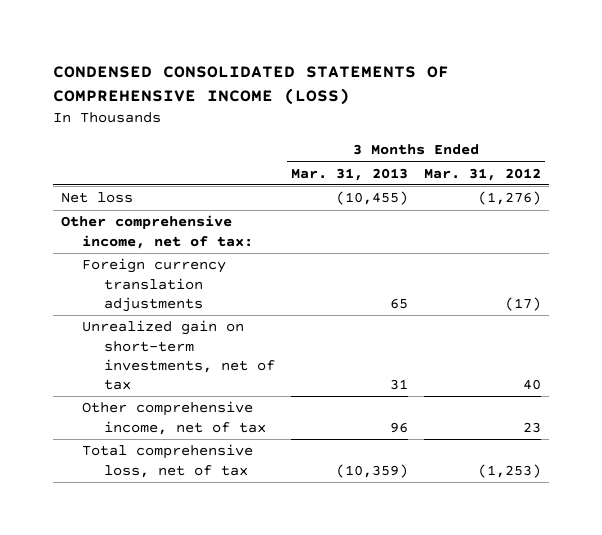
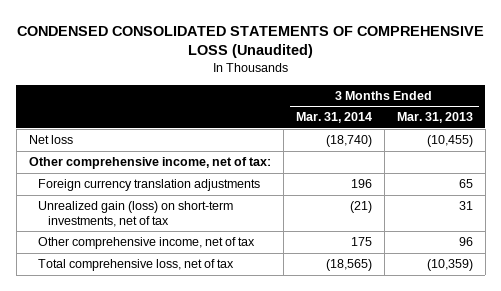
- CONDENSED CONSOLIDATED STATEMENTS OF COMPREHENSIVE INCOME (LOSS)
+ CONDENSED CONSOLIDATED STATEMENTS OF COMPREHENSIVE LOSS (Unaudited)
- | 3 Months Ended Mar. 31, 2013 | 3 Months Ended Mar. 31, 2012
+ | 3 Months Ended Mar. 31, 2014 | 3 Months Ended Mar. 31, 2013
- Unrealized gain on short-term investments, net of tax | 31 | 40
+ Unrealized gain (loss) on short-term investments, net of tax | (21) | 31

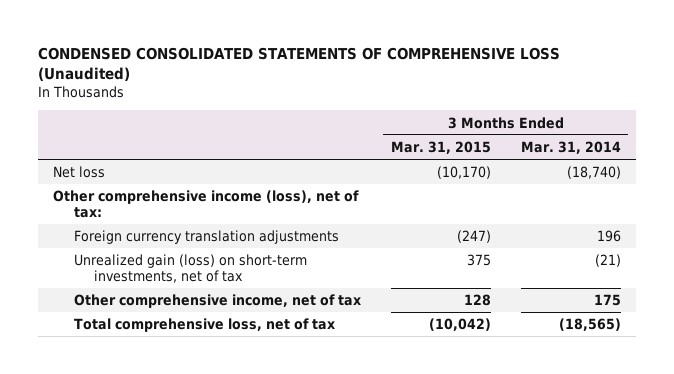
- | 3 Months Ended Mar. 31, 2014 | 3 Months Ended Mar. 31, 2013
+ | 3 Months Ended Mar. 31, 2015 | 3 Months Ended Mar. 31, 2014
- Other comprehensive income, net of tax:
+ Other comprehensive income (loss), net of tax:

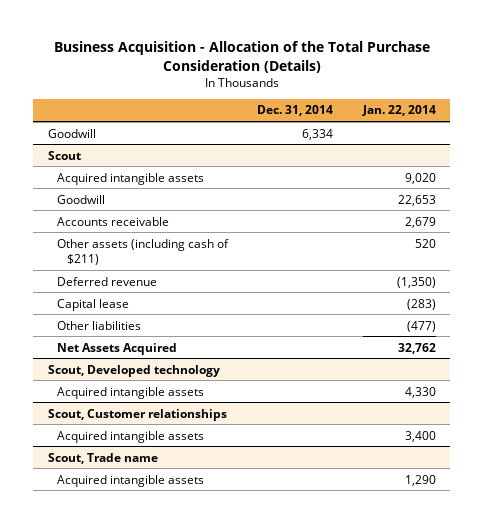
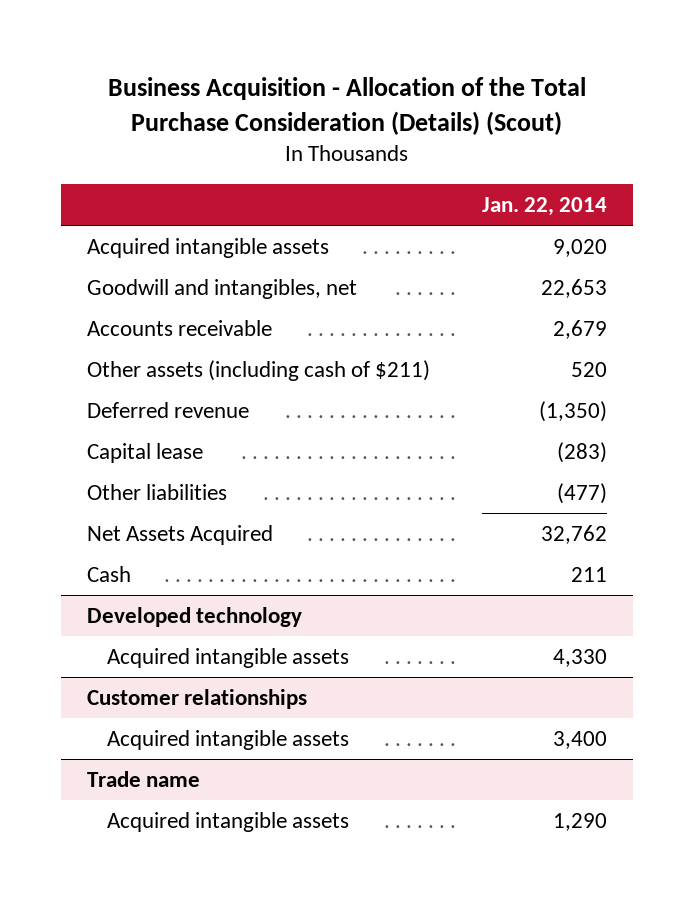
- Business Acquisition - Allocation of the Total Purchase Consideration (Details)
+ Business Acquisition - Allocation of the Total Purchase Consideration (Details) (Scout)
- | Dec. 31, 2014 | Jan. 22, 2014
+ | Jan. 22, 2014
- Goodwill | 6,334 |
- Scout
- Goodwill | | 22,653
+ Goodwill and intangibles, net | 22,653
- Scout, Developed technology
+ Cash | 211
+ Developed technology
- Scout, Customer relationships
+ Customer relationships
- Scout, Trade name
+ Trade name

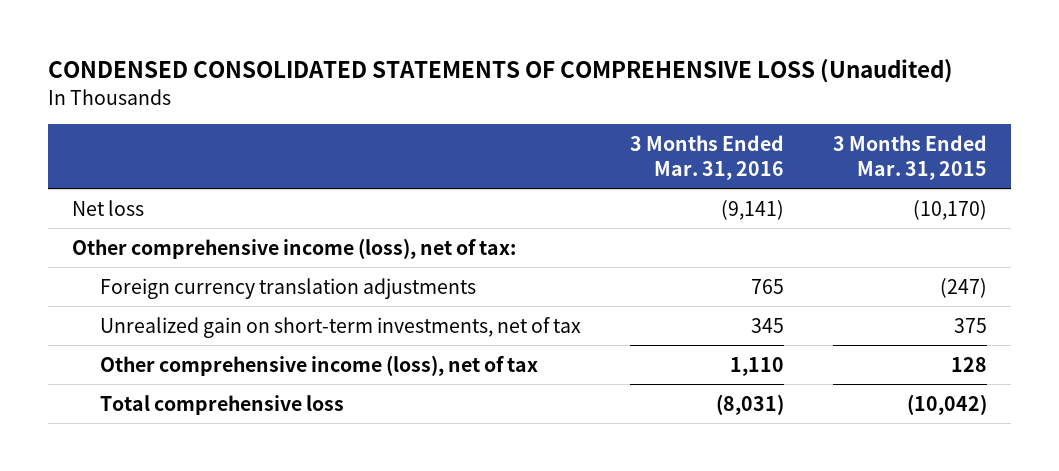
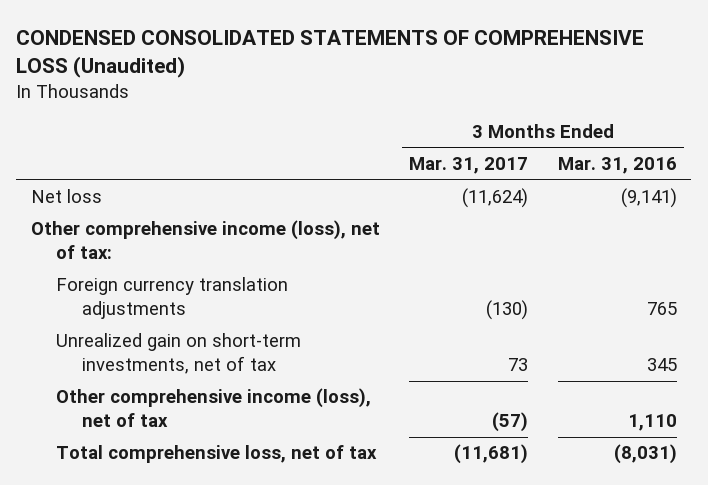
- | 3 Months Ended Mar. 31, 2016 | 3 Months Ended Mar. 31, 2015
+ | 3 Months Ended Mar. 31, 2017 | 3 Months Ended Mar. 31, 2016
- Total comprehensive loss | (8,031) | (10,042)
+ Total comprehensive loss, net of tax | (11,681) | (8,031)

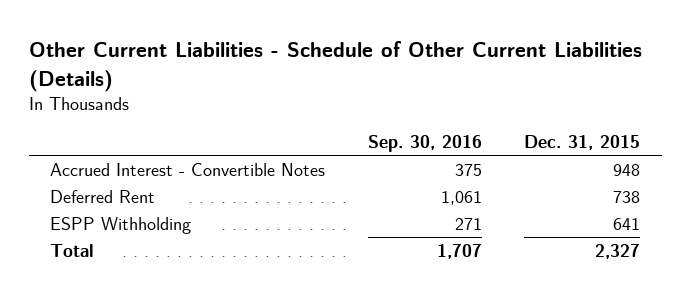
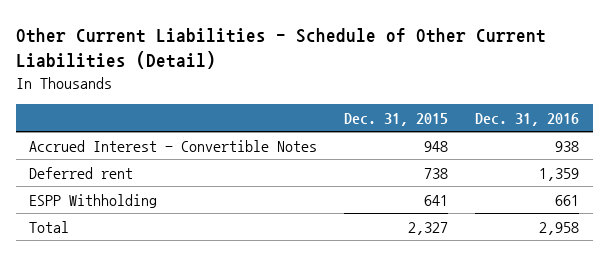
- Other Current Liabilities - Schedule of Other Current Liabilities (Details)
+ Other Current Liabilities - Schedule of Other Current Liabilities (Detail)
- | Sep. 30, 2016 | Dec. 31, 2015
+ | Dec. 31, 2015 | Dec. 31, 2016
- Deferred Rent | 1,061 | 738
+ Deferred rent | 738 | 1,359

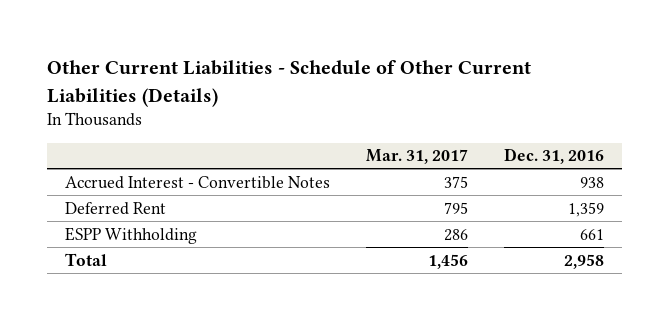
- Other Current Liabilities - Schedule of Other Current Liabilities (Detail)
+ Other Current Liabilities - Schedule of Other Current Liabilities (Details)
- | Dec. 31, 2015 | Dec. 31, 2016
+ | Mar. 31, 2017 | Dec. 31, 2016
- Deferred rent | 738 | 1,359
+ Deferred Rent | 795 | 1,359

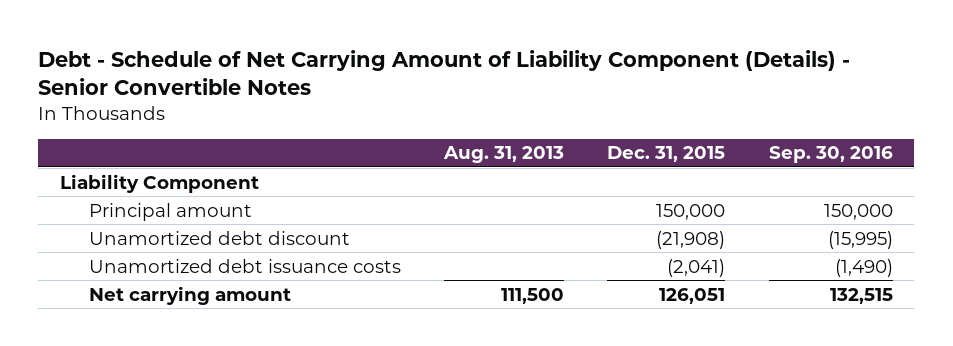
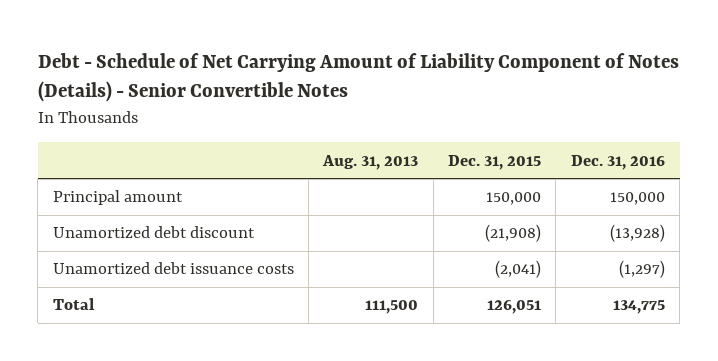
- Debt - Schedule of Net Carrying Amount of Liability Component (Details) - Senior Convertible Notes
+ Debt - Schedule of Net Carrying Amount of Liability Component of Notes (Details) - Senior Convertible Notes
- | Aug. 31, 2013 | Dec. 31, 2015 | Sep. 30, 2016
+ | Aug. 31, 2013 | Dec. 31, 2015 | Dec. 31, 2016
- Liability Component
- Net carrying amount | 111,500 | 126,051 | 132,515
+ Total | 111,500 | 126,051 | 134,775

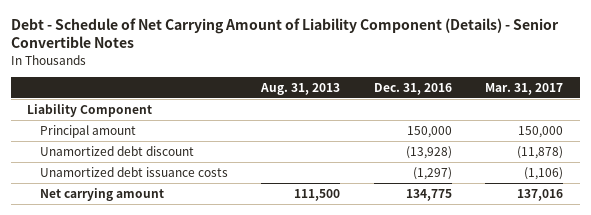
- Debt - Schedule of Net Carrying Amount of Liability Component of Notes (Details) - Senior Convertible Notes
+ Debt - Schedule of Net Carrying Amount of Liability Component (Details) - Senior Convertible Notes
- | Aug. 31, 2013 | Dec. 31, 2015 | Dec. 31, 2016
+ | Aug. 31, 2013 | Dec. 31, 2016 | Mar. 31, 2017
+ Liability Component
- Total | 111,500 | 126,051 | 134,775
+ Net carrying amount | 111,500 | 134,775 | 137,016

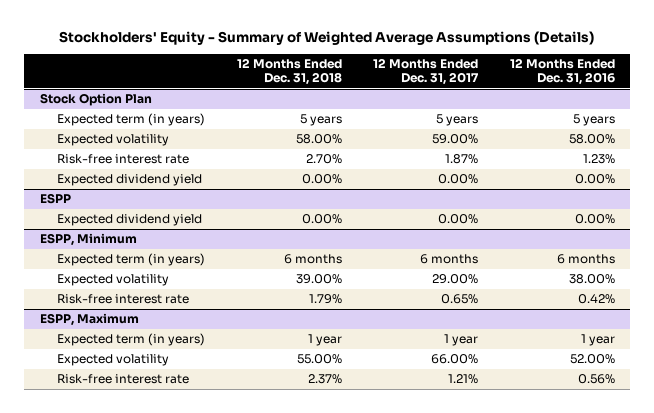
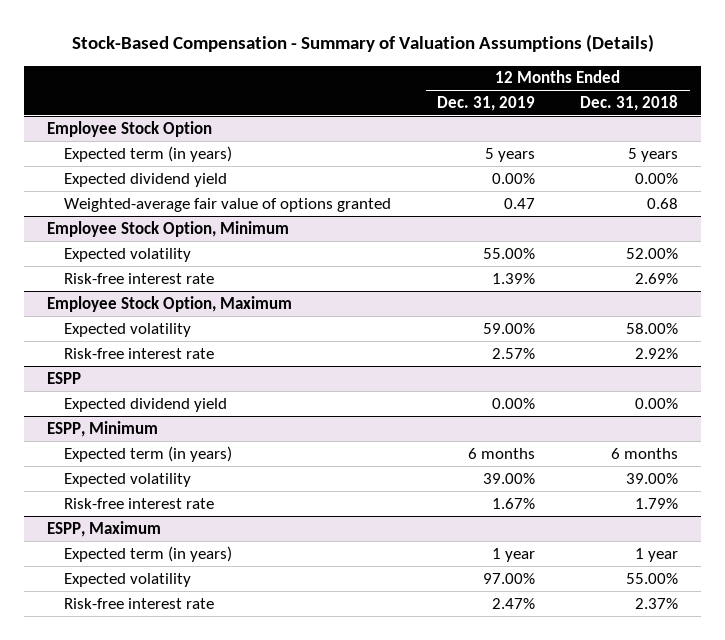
- Stockholders' Equity - Summary of Weighted Average Assumptions (Details)
+ Stock-Based Compensation - Summary of Valuation Assumptions (Details)
- | 12 Months Ended Dec. 31, 2018 | 12 Months Ended Dec. 31, 2017 | 12 Months Ended Dec. 31, 2016
+ | 12 Months Ended Dec. 31, 2019 | 12 Months Ended Dec. 31, 2018
- Stock Option Plan
+ Employee Stock Option
- Expected volatility | 58.00% | 59.00% | 58.00%
- Risk-free interest rate | 2.70% | 1.87% | 1.23%
+ Weighted-average fair value of options granted | 0.47 | 0.68
+ Employee Stock Option, Minimum
+ Expected volatility | 55.00% | 52.00%
+ Risk-free interest rate | 1.39% | 2.69%
+ Employee Stock Option, Maximum
+ Expected volatility | 59.00% | 58.00%
+ Risk-free interest rate | 2.57% | 2.92%

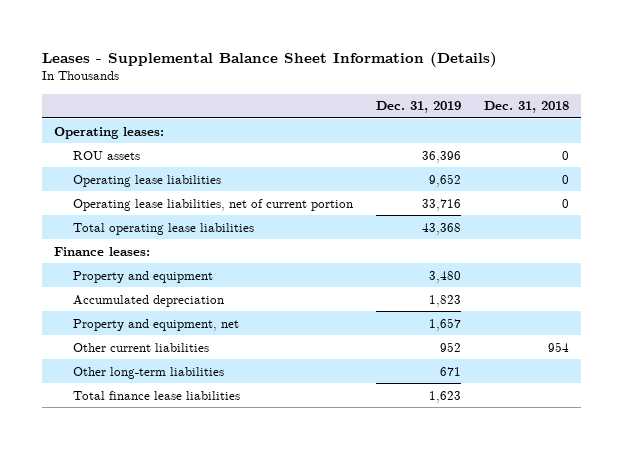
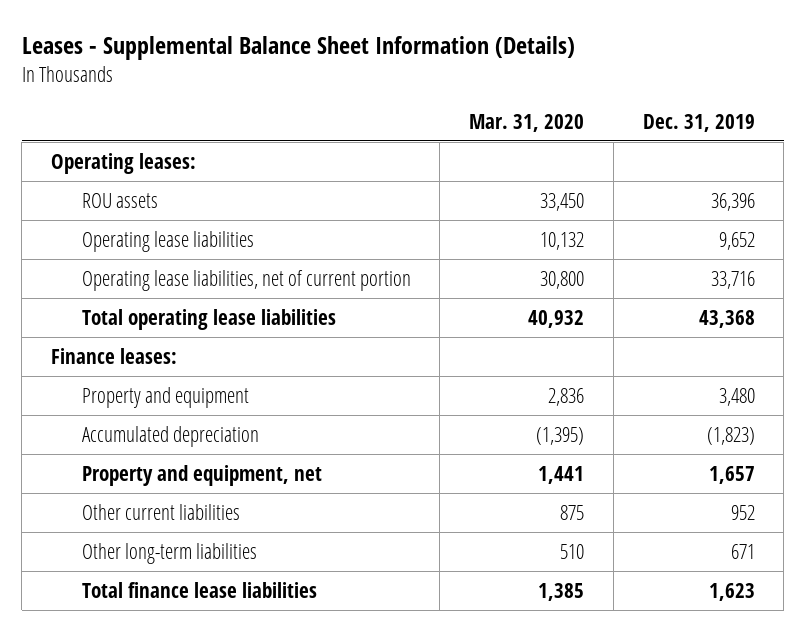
- | Dec. 31, 2019 | Dec. 31, 2018
+ | Mar. 31, 2020 | Dec. 31, 2019
- Accumulated depreciation | 1,823 |
+ Accumulated depreciation | (1,395) | (1,823)

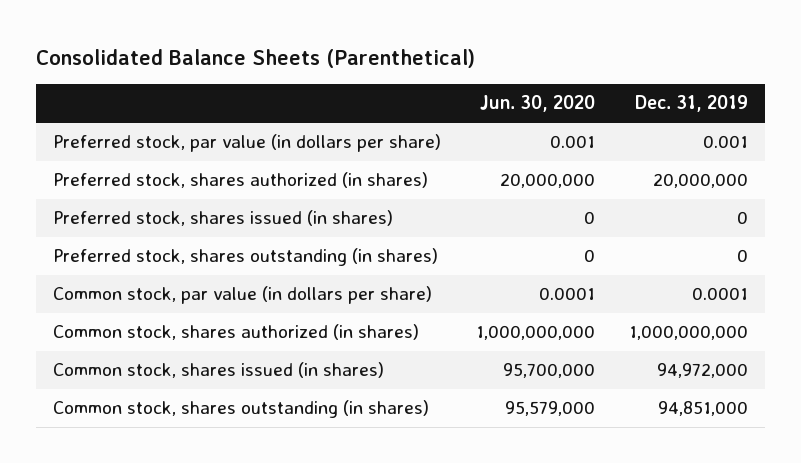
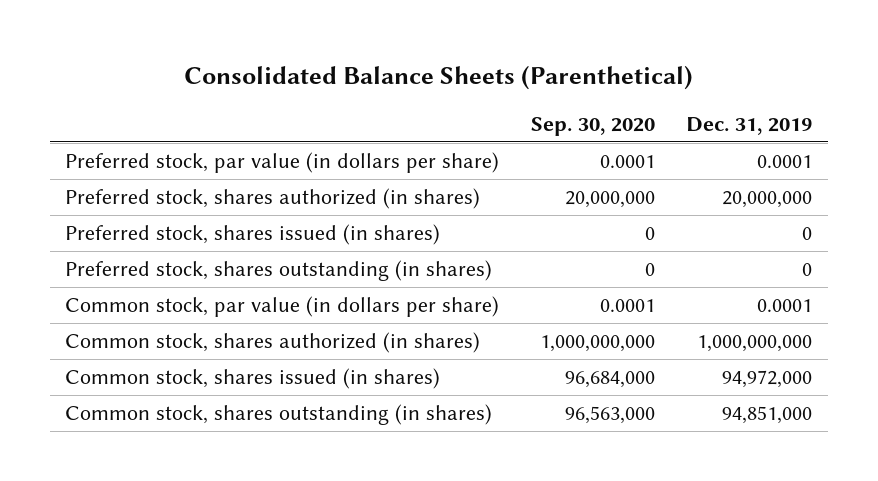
- | Jun. 30, 2020 | Dec. 31, 2019
+ | Sep. 30, 2020 | Dec. 31, 2019
- Preferred stock, par value (in dollars per share) | 0.001 | 0.001
+ Preferred stock, par value (in dollars per share) | 0.0001 | 0.0001

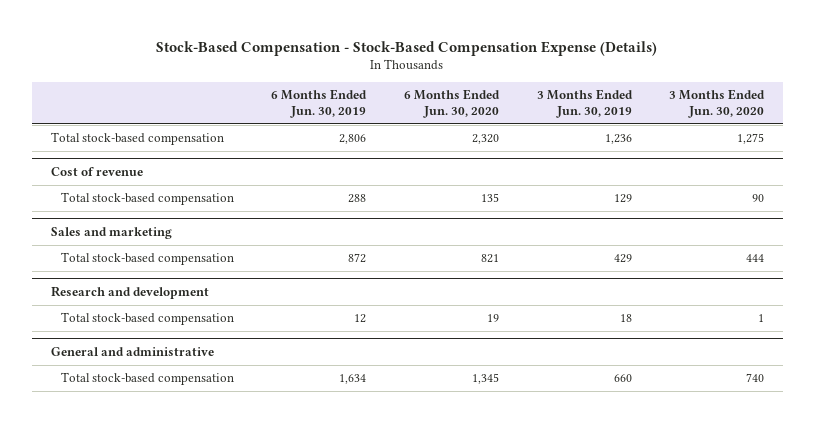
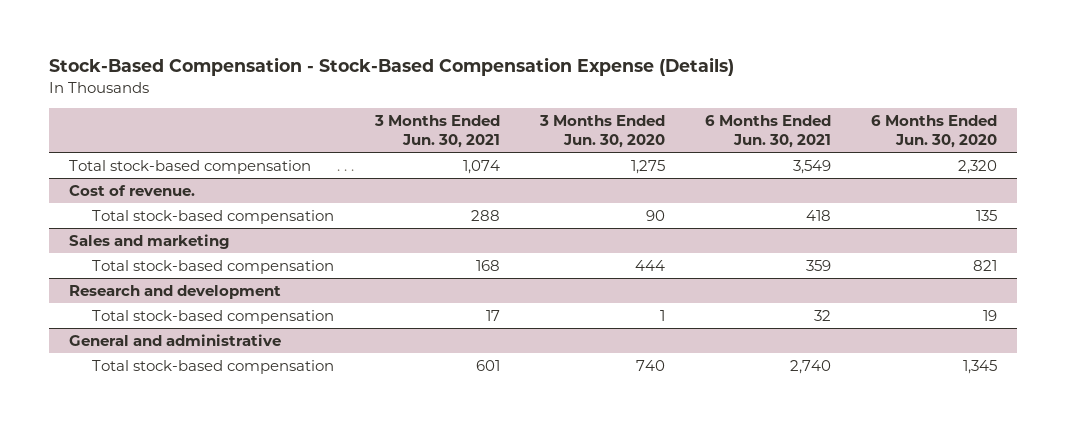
- | 6 Months Ended Jun. 30, 2019 | 6 Months Ended Jun. 30, 2020 | 3 Months Ended Jun. 30, 2019 | 3 Months Ended Jun. 30, 2020
+ | 3 Months Ended Jun. 30, 2021 | 3 Months Ended Jun. 30, 2020 | 6 Months Ended Jun. 30, 2021 | 6 Months Ended Jun. 30, 2020
- Cost of revenue
+ Cost of revenue.

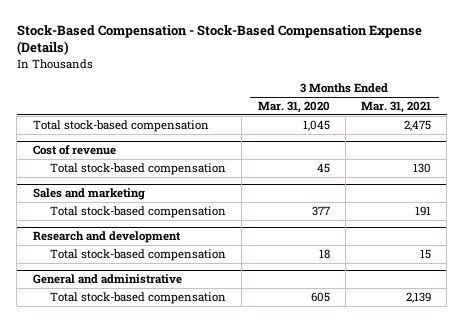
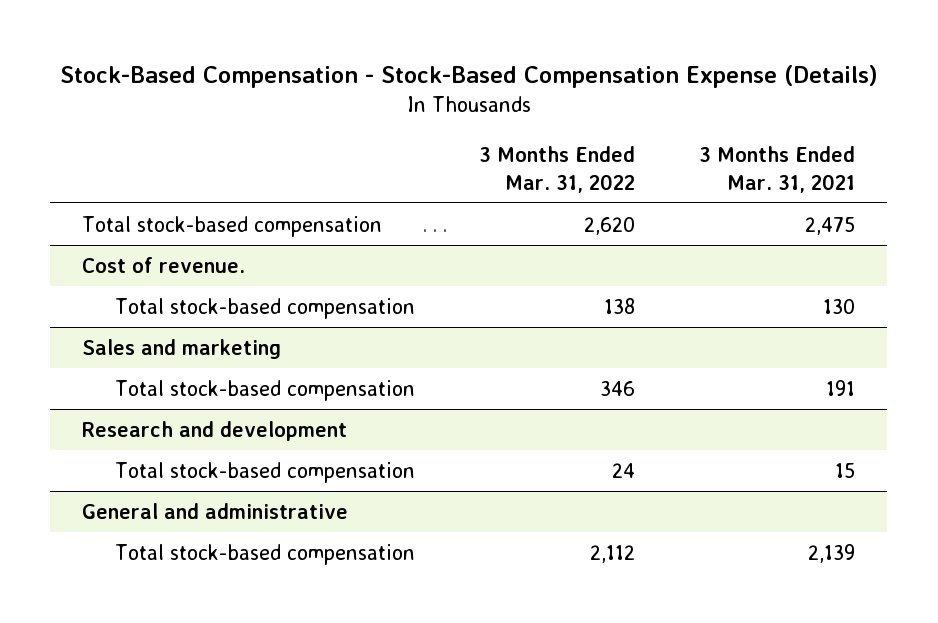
- | 3 Months Ended Mar. 31, 2020 | 3 Months Ended Mar. 31, 2021
+ | 3 Months Ended Mar. 31, 2022 | 3 Months Ended Mar. 31, 2021
- Cost of revenue
+ Cost of revenue.

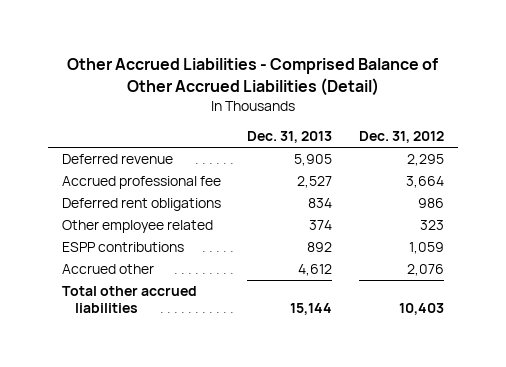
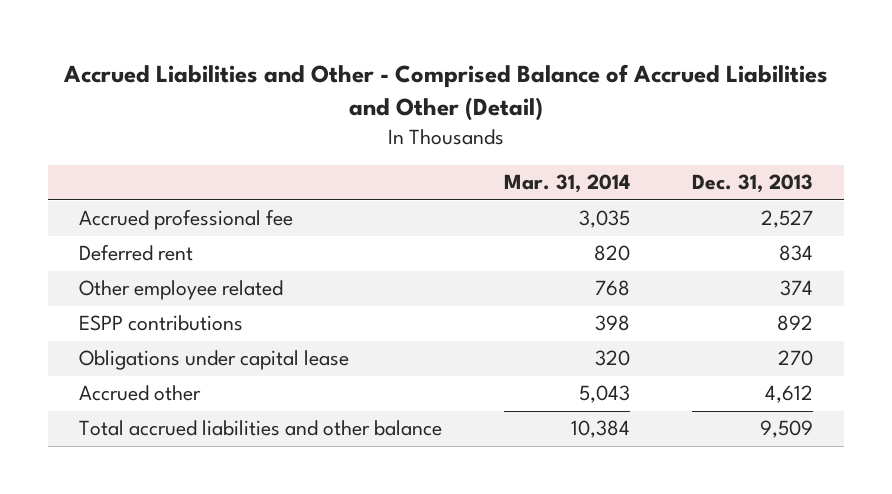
- Other Accrued Liabilities - Comprised Balance of Other Accrued Liabilities (Detail)
+ Accrued Liabilities and Other - Comprised Balance of Accrued Liabilities and Other (Detail)
- | Dec. 31, 2013 | Dec. 31, 2012
+ | Mar. 31, 2014 | Dec. 31, 2013
- Deferred revenue | 5,905 | 2,295
- Deferred rent obligations | 834 | 986
+ Deferred rent | 820 | 834
+ Obligations under capital lease | 320 | 270
- Total other accrued liabilities | 15,144 | 10,403
+ Total accrued liabilities and other balance | 10,384 | 9,509

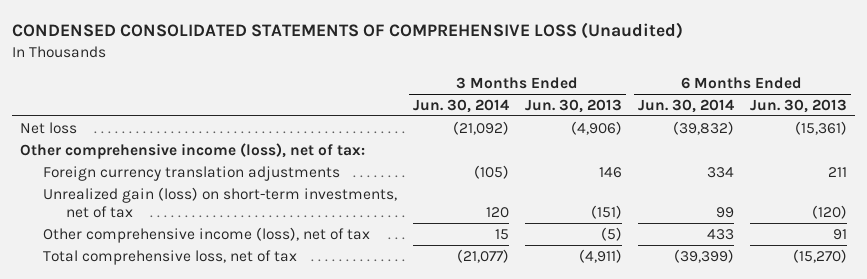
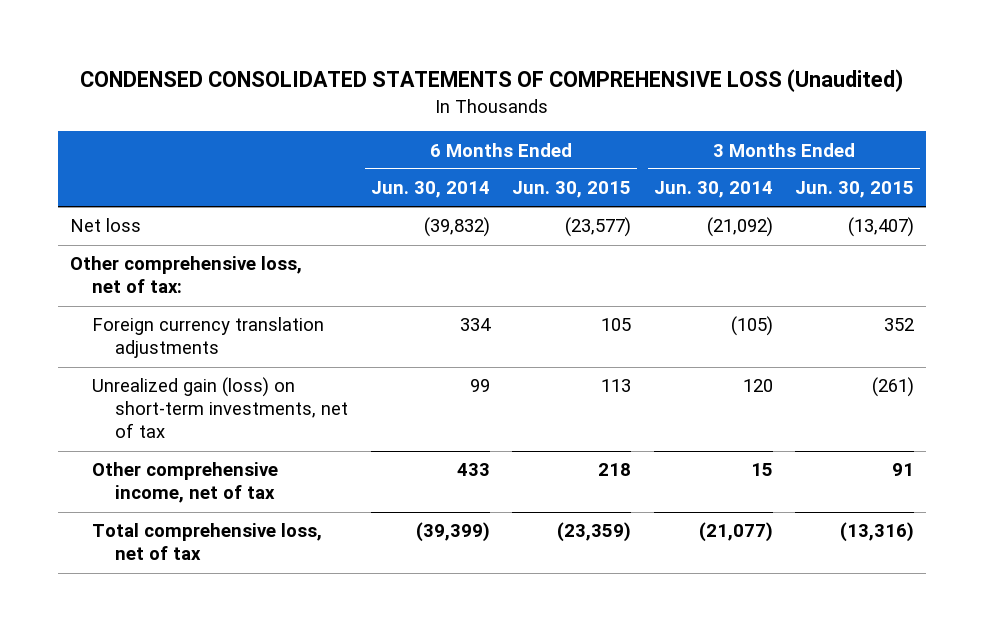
- | 3 Months Ended Jun. 30, 2014 | 3 Months Ended Jun. 30, 2013 | 6 Months Ended Jun. 30, 2014 | 6 Months Ended Jun. 30, 2013
+ | 6 Months Ended Jun. 30, 2014 | 6 Months Ended Jun. 30, 2015 | 3 Months Ended Jun. 30, 2014 | 3 Months Ended Jun. 30, 2015
- Other comprehensive income (loss), net of tax:
+ Other comprehensive loss, net of tax:
- Other comprehensive income (loss), net of tax | 15 | (5) | 433 | 91
+ Other comprehensive income, net of tax | 433 | 218 | 15 | 91

